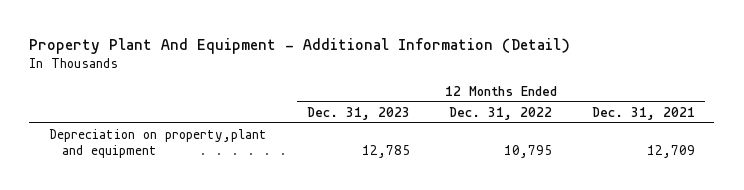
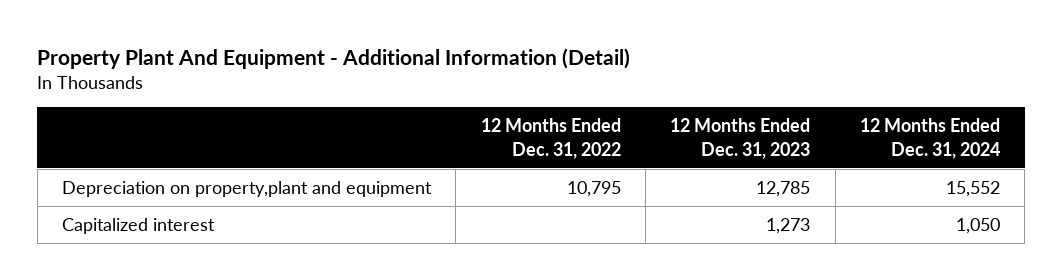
- | 12 Months Ended Dec. 31, 2023 | 12 Months Ended Dec. 31, 2022 | 12 Months Ended Dec. 31, 2021
+ | 12 Months Ended Dec. 31, 2022 | 12 Months Ended Dec. 31, 2023 | 12 Months Ended Dec. 31, 2024
+ Capitalized interest | | 1,273 | 1,050

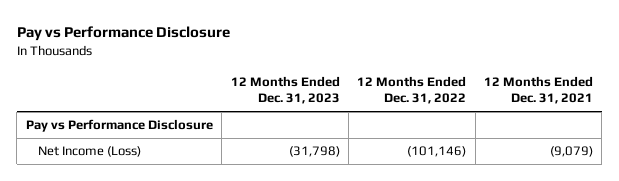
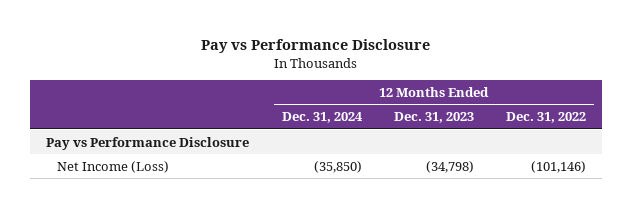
- | 12 Months Ended Dec. 31, 2023 | 12 Months Ended Dec. 31, 2022 | 12 Months Ended Dec. 31, 2021
+ | 12 Months Ended Dec. 31, 2024 | 12 Months Ended Dec. 31, 2023 | 12 Months Ended Dec. 31, 2022
- Net Income (Loss) | (31,798) | (101,146) | (9,079)
+ Net Income (Loss) | (35,850) | (34,798) | (101,146)

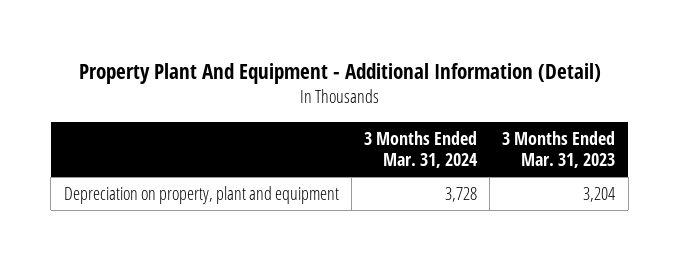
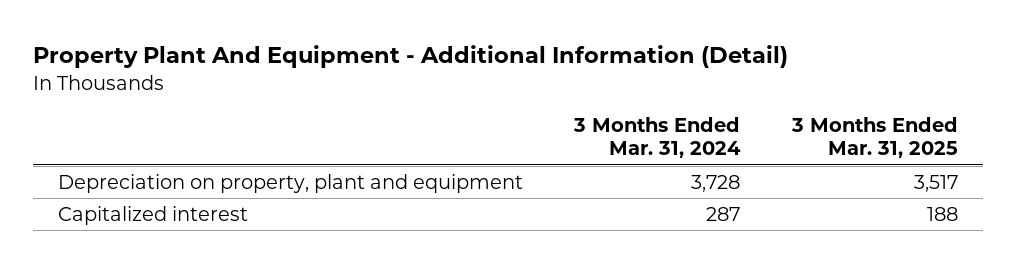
- | 3 Months Ended Mar. 31, 2024 | 3 Months Ended Mar. 31, 2023
+ | 3 Months Ended Mar. 31, 2024 | 3 Months Ended Mar. 31, 2025
+ Capitalized interest | 287 | 188

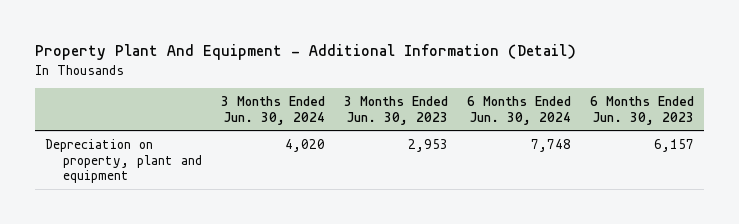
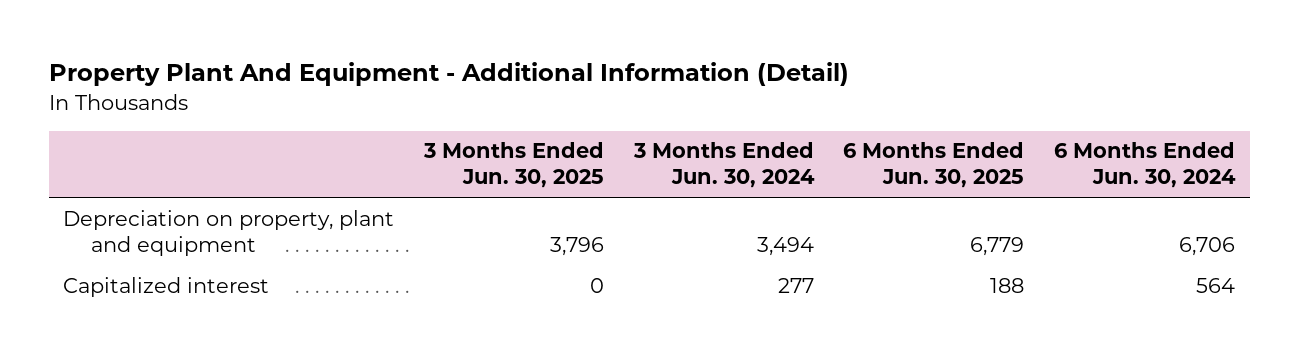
- | 3 Months Ended Jun. 30, 2024 | 3 Months Ended Jun. 30, 2023 | 6 Months Ended Jun. 30, 2024 | 6 Months Ended Jun. 30, 2023
+ | 3 Months Ended Jun. 30, 2025 | 3 Months Ended Jun. 30, 2024 | 6 Months Ended Jun. 30, 2025 | 6 Months Ended Jun. 30, 2024
- Depreciation on property, plant and equipment | 4,020 | 2,953 | 7,748 | 6,157
+ Depreciation on property, plant and equipment | 3,796 | 3,494 | 6,779 | 6,706
+ Capitalized interest | 0 | 277 | 188 | 564

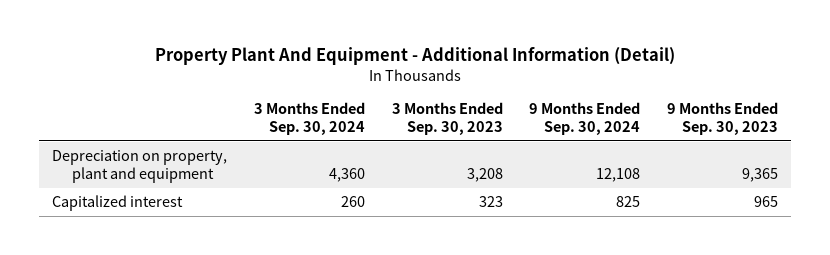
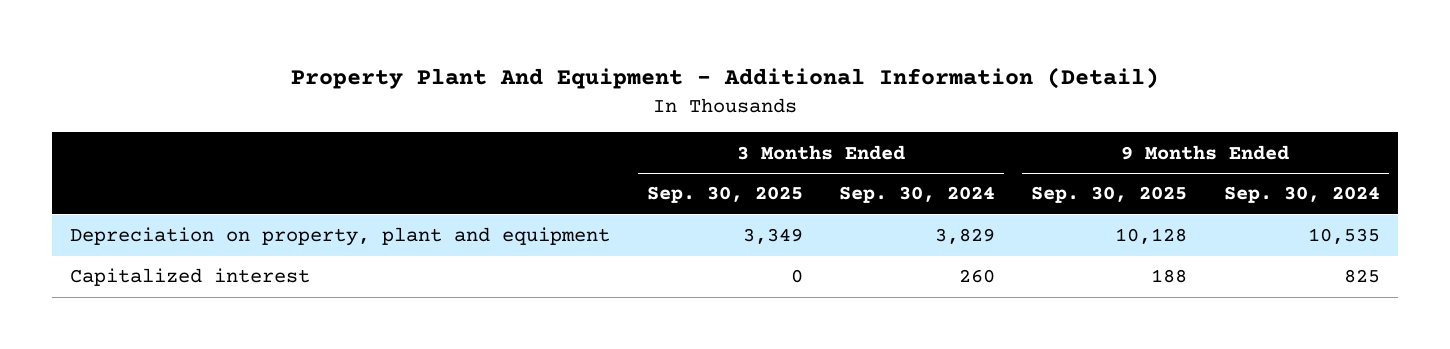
- | 3 Months Ended Sep. 30, 2024 | 3 Months Ended Sep. 30, 2023 | 9 Months Ended Sep. 30, 2024 | 9 Months Ended Sep. 30, 2023
+ | 3 Months Ended Sep. 30, 2025 | 3 Months Ended Sep. 30, 2024 | 9 Months Ended Sep. 30, 2025 | 9 Months Ended Sep. 30, 2024
- Depreciation on property, plant and equipment | 4,360 | 3,208 | 12,108 | 9,365
+ Depreciation on property, plant and equipment | 3,349 | 3,829 | 10,128 | 10,535

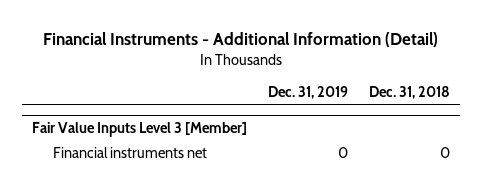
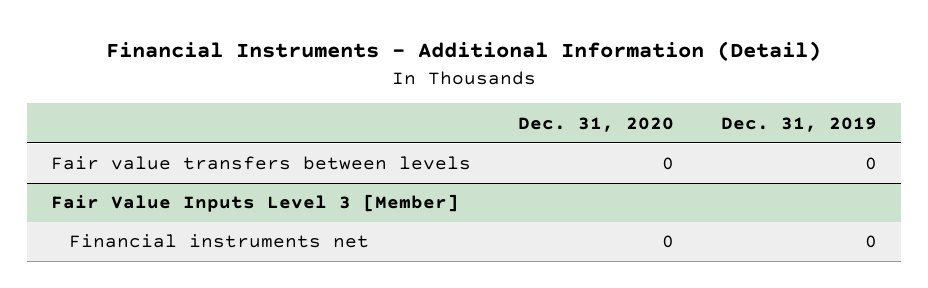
- | Dec. 31, 2019 | Dec. 31, 2018
+ | Dec. 31, 2020 | Dec. 31, 2019
+ Fair value transfers between levels | 0 | 0

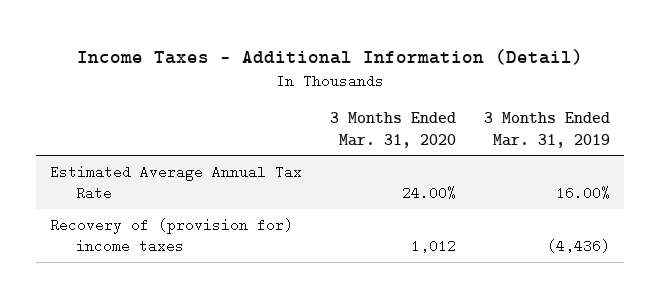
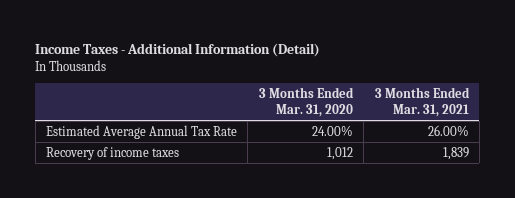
- | 3 Months Ended Mar. 31, 2020 | 3 Months Ended Mar. 31, 2019
+ | 3 Months Ended Mar. 31, 2020 | 3 Months Ended Mar. 31, 2021
- Recovery of (provision for) income taxes | 1,012 | (4,436)
+ Recovery of income taxes | 1,012 | 1,839

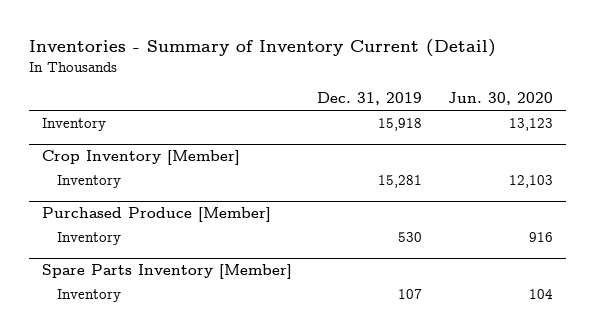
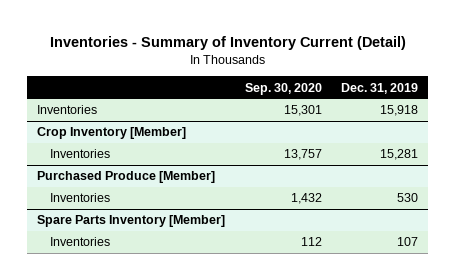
- | Dec. 31, 2019 | Jun. 30, 2020
+ | Sep. 30, 2020 | Dec. 31, 2019
- Inventory | 15,918 | 13,123
+ Inventories | 15,301 | 15,918
@ Crop Inventory [Member]
- Inventory | 15,281 | 12,103
+ Inventories | 13,757 | 15,281
@ Purchased Produce [Member]
- Inventory | 530 | 916
+ Inventories | 1,432 | 530
@ Spare Parts Inventory [Member]
- Inventory | 107 | 104
+ Inventories | 112 | 107

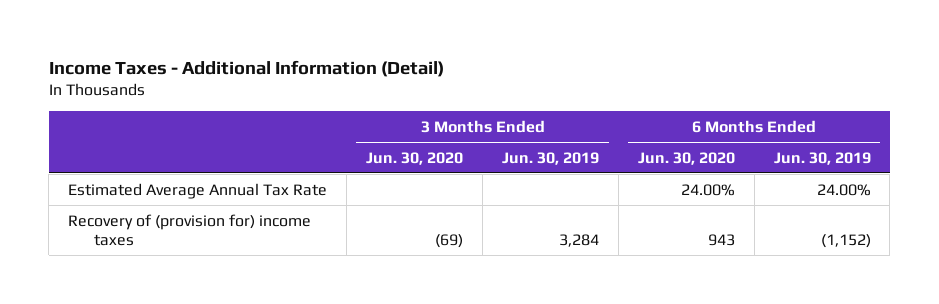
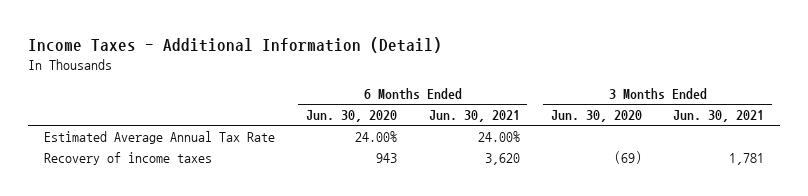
- | 3 Months Ended Jun. 30, 2020 | 3 Months Ended Jun. 30, 2019 | 6 Months Ended Jun. 30, 2020 | 6 Months Ended Jun. 30, 2019
+ | 6 Months Ended Jun. 30, 2020 | 6 Months Ended Jun. 30, 2021 | 3 Months Ended Jun. 30, 2020 | 3 Months Ended Jun. 30, 2021
- Recovery of (provision for) income taxes | (69) | 3,284 | 943 | (1,152)
+ Recovery of income taxes | 943 | 3,620 | (69) | 1,781

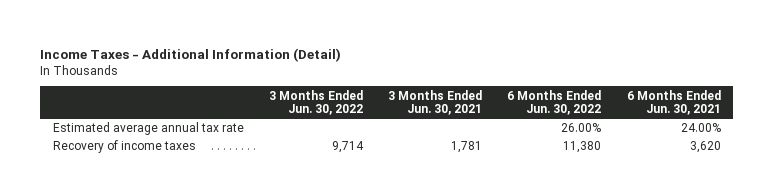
- | 6 Months Ended Jun. 30, 2020 | 6 Months Ended Jun. 30, 2021 | 3 Months Ended Jun. 30, 2020 | 3 Months Ended Jun. 30, 2021
+ | 3 Months Ended Jun. 30, 2022 | 3 Months Ended Jun. 30, 2021 | 6 Months Ended Jun. 30, 2022 | 6 Months Ended Jun. 30, 2021
- Estimated Average Annual Tax Rate | 24.00% | 24.00% | |
+ Estimated average annual tax rate | | | 26.00% | 24.00%

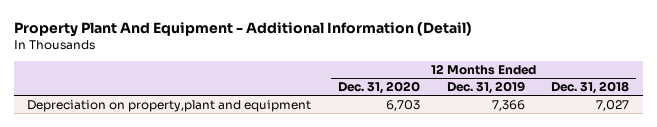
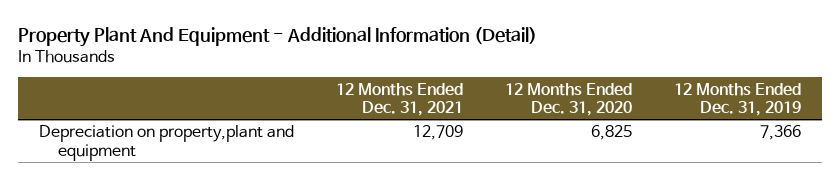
- | 12 Months Ended Dec. 31, 2020 | 12 Months Ended Dec. 31, 2019 | 12 Months Ended Dec. 31, 2018
+ | 12 Months Ended Dec. 31, 2021 | 12 Months Ended Dec. 31, 2020 | 12 Months Ended Dec. 31, 2019
- Depreciation on property,plant and equipment | 6,703 | 7,366 | 7,027
+ Depreciation on property,plant and equipment | 12,709 | 6,825 | 7,366

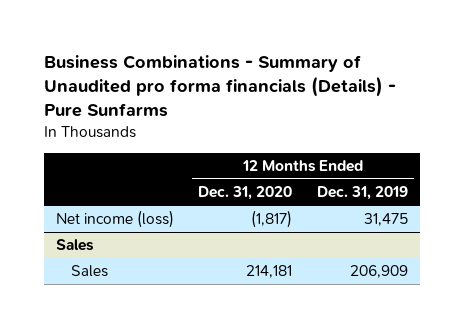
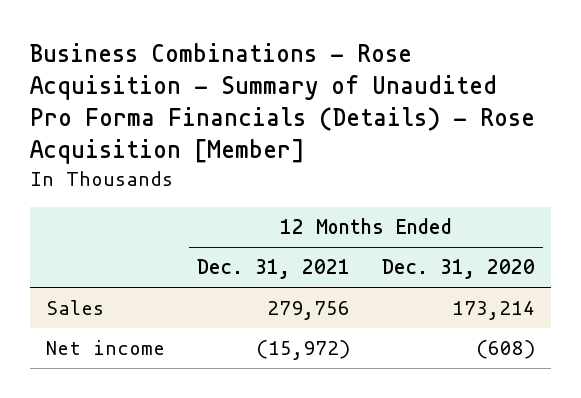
- Business Combinations - Summary of Unaudited pro forma financials (Details) - Pure Sunfarms
+ Business Combinations - Rose Acquisition - Summary of Unaudited Pro Forma Financials (Details) - Rose Acquisition [Member]
- | 12 Months Ended Dec. 31, 2020 | 12 Months Ended Dec. 31, 2019
+ | 12 Months Ended Dec. 31, 2021 | 12 Months Ended Dec. 31, 2020
- Net income (loss) | (1,817) | 31,475
- Sales
- Sales | 214,181 | 206,909
+ Sales | 279,756 | 173,214
+ Net income | (15,972) | (608)

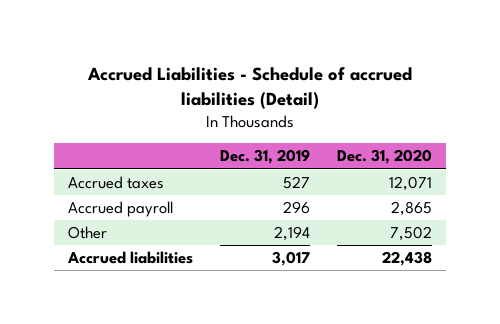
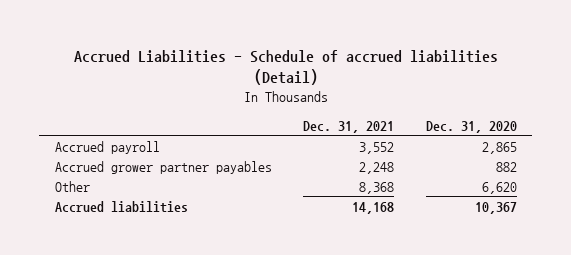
- | Dec. 31, 2019 | Dec. 31, 2020
+ | Dec. 31, 2021 | Dec. 31, 2020
- Accrued taxes | 527 | 12,071
- Other | 2,194 | 7,502
- Accrued liabilities | 3,017 | 22,438
+ Accrued grower partner payables | 2,248 | 882
+ Other | 8,368 | 6,620
+ Accrued liabilities | 14,168 | 10,367

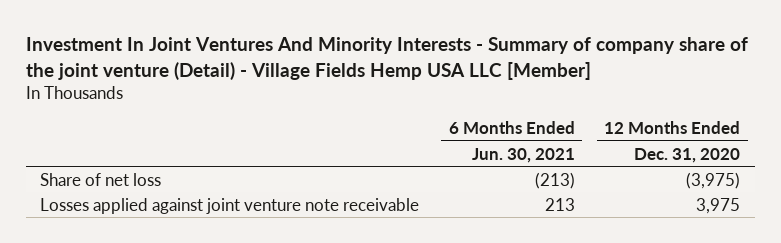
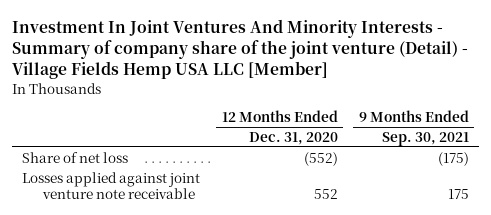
- | 6 Months Ended Jun. 30, 2021 | 12 Months Ended Dec. 31, 2020
+ | 12 Months Ended Dec. 31, 2020 | 9 Months Ended Sep. 30, 2021
- Share of net loss | (213) | (3,975)
- Losses applied against joint venture note receivable | 213 | 3,975
+ Share of net loss | (552) | (175)
+ Losses applied against joint venture note receivable | 552 | 175

